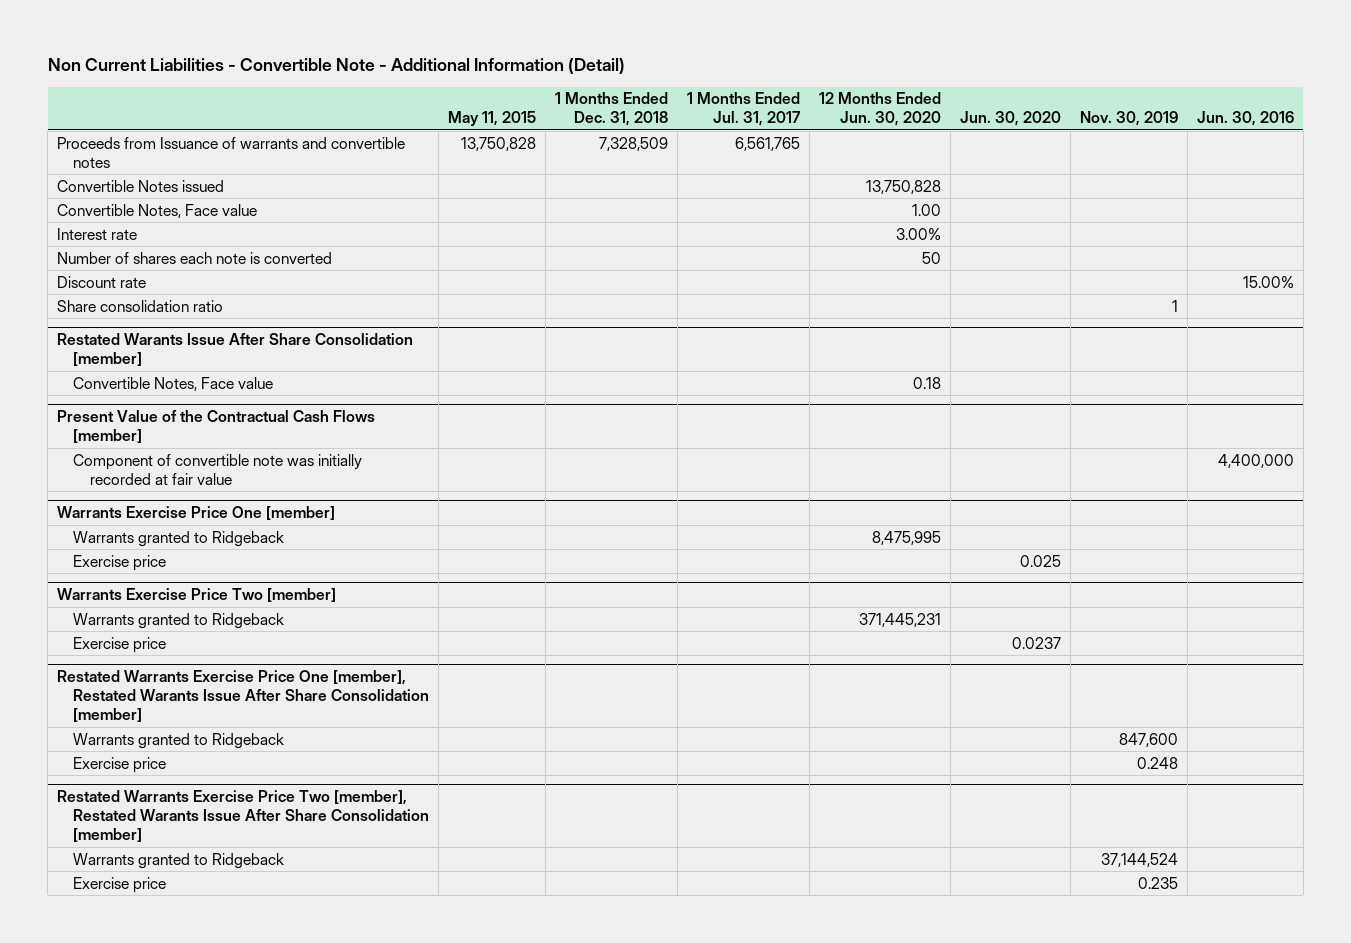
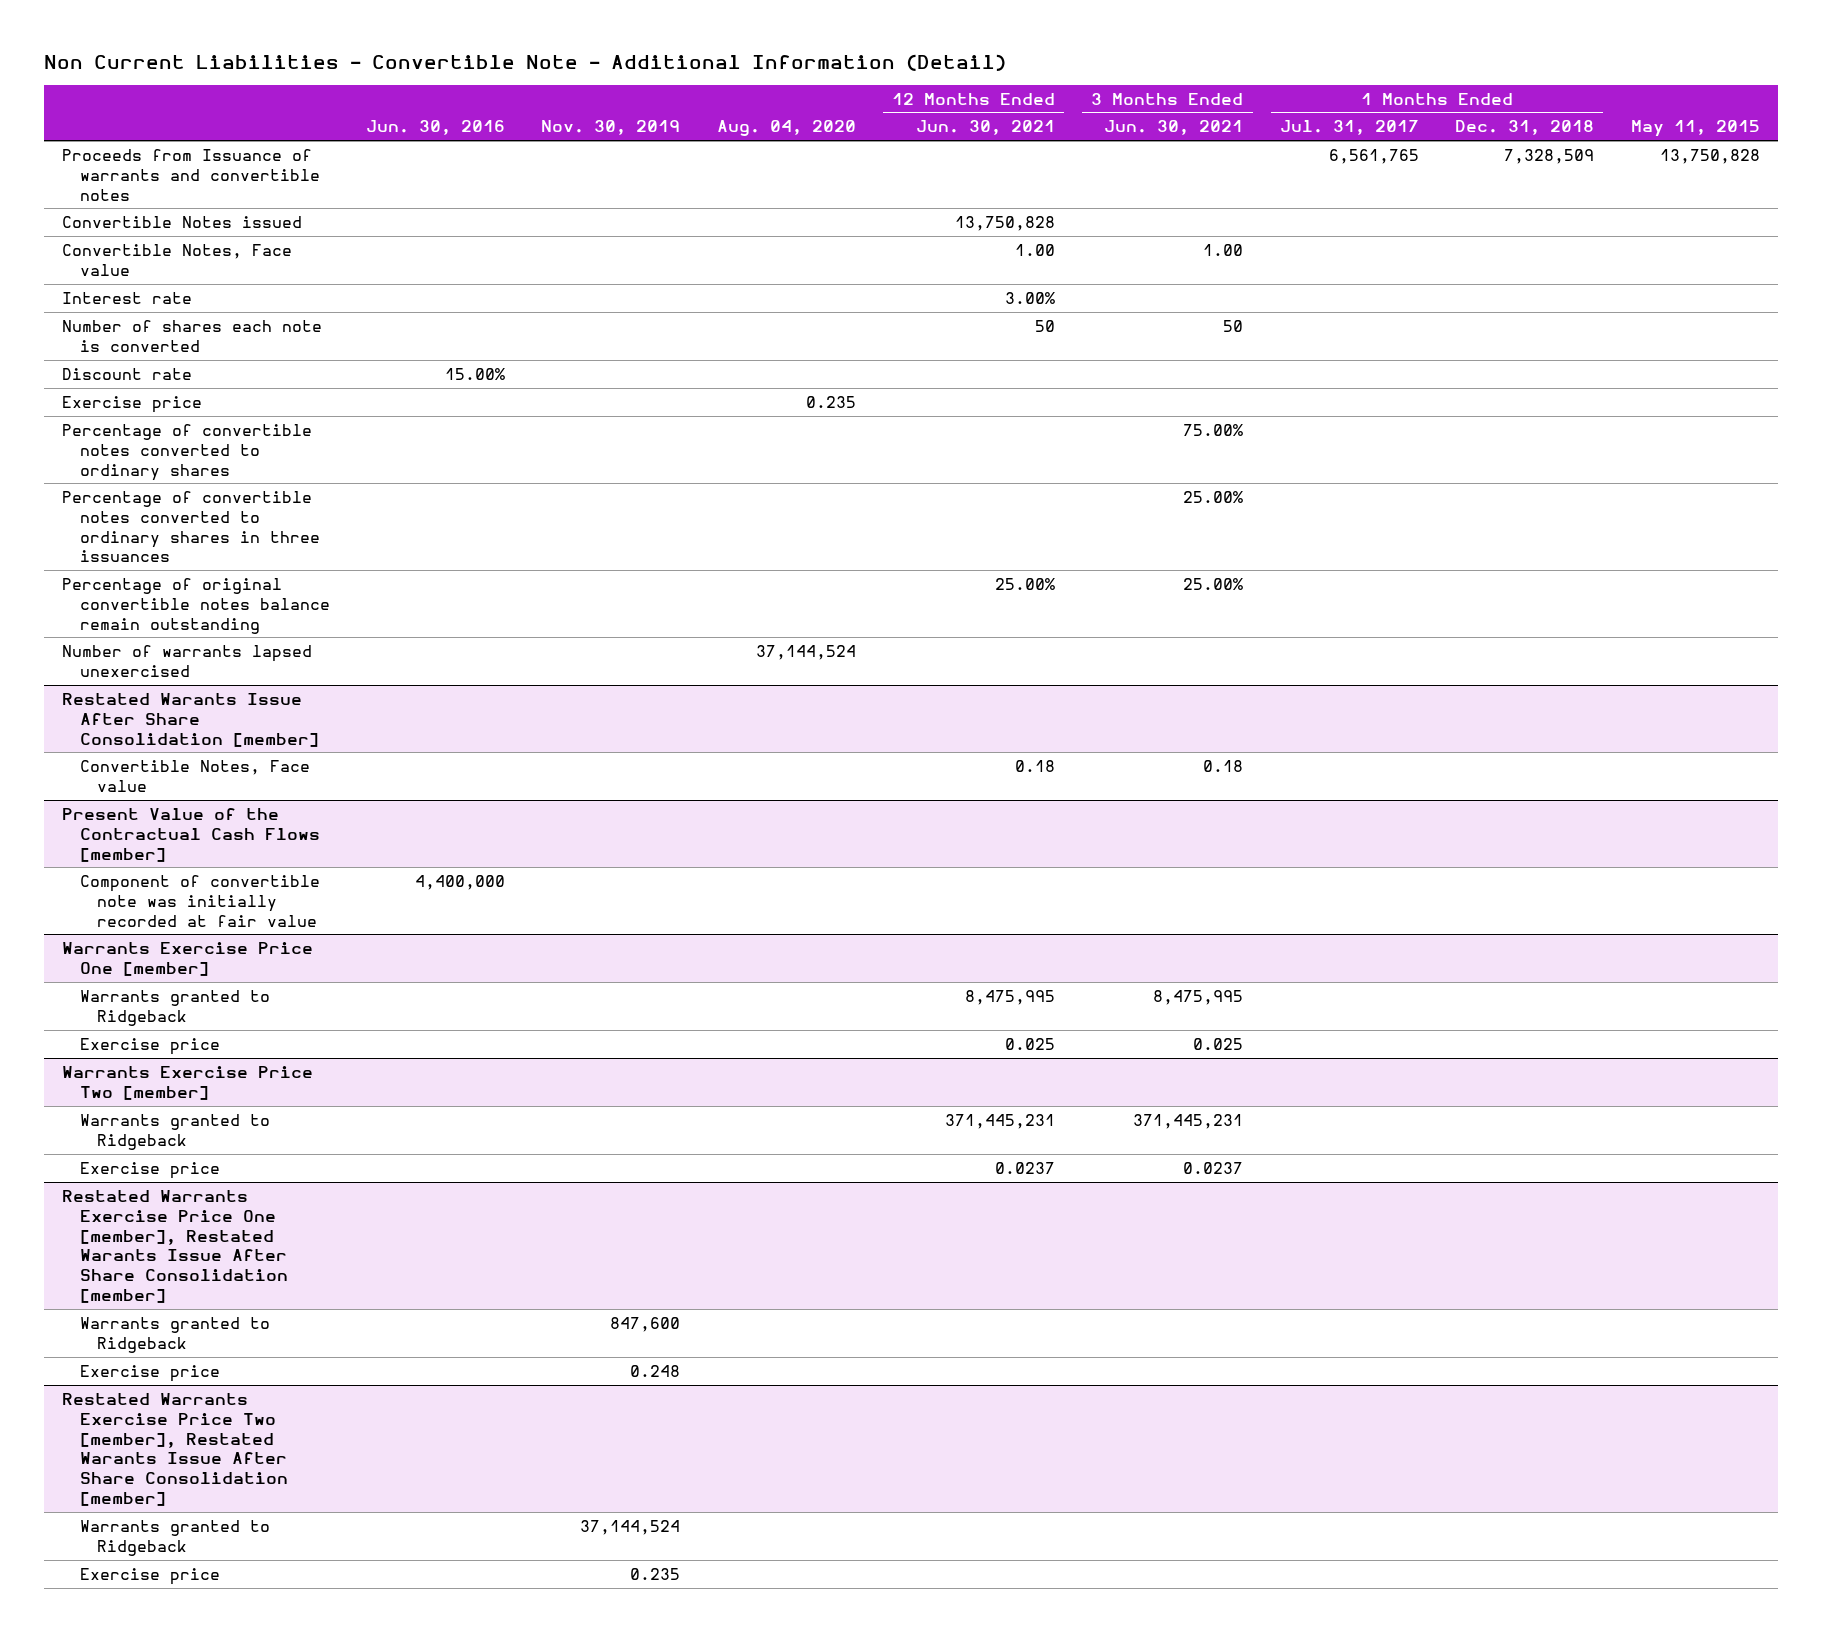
- | May 11, 2015 | 1 Months Ended Dec. 31, 2018 | 1 Months Ended Jul. 31, 2017 | 12 Months Ended Jun. 30, 2020 | Jun. 30, 2020 | Nov. 30, 2019 | Jun. 30, 2016
+ | Jun. 30, 2016 | Nov. 30, 2019 | Aug. 04, 2020 | 12 Months Ended Jun. 30, 2021 | 3 Months Ended Jun. 30, 2021 | 1 Months Ended Jul. 31, 2017 | 1 Months Ended Dec. 31, 2018 | May 11, 2015
- Share consolidation ratio | | | | | | 1 |
+ Exercise price | | | 0.235 | | | | |
+ Percentage of convertible notes converted to ordinary shares | | | | | 75.00% | | |
+ Percentage of convertible notes converted to ordinary shares in three issuances | | | | | 25.00% | | |
+ Percentage of original convertible notes balance remain outstanding | | | | 25.00% | 25.00% | | |
+ Number of warrants lapsed unexercised | | | 37,144,524 | | | | |

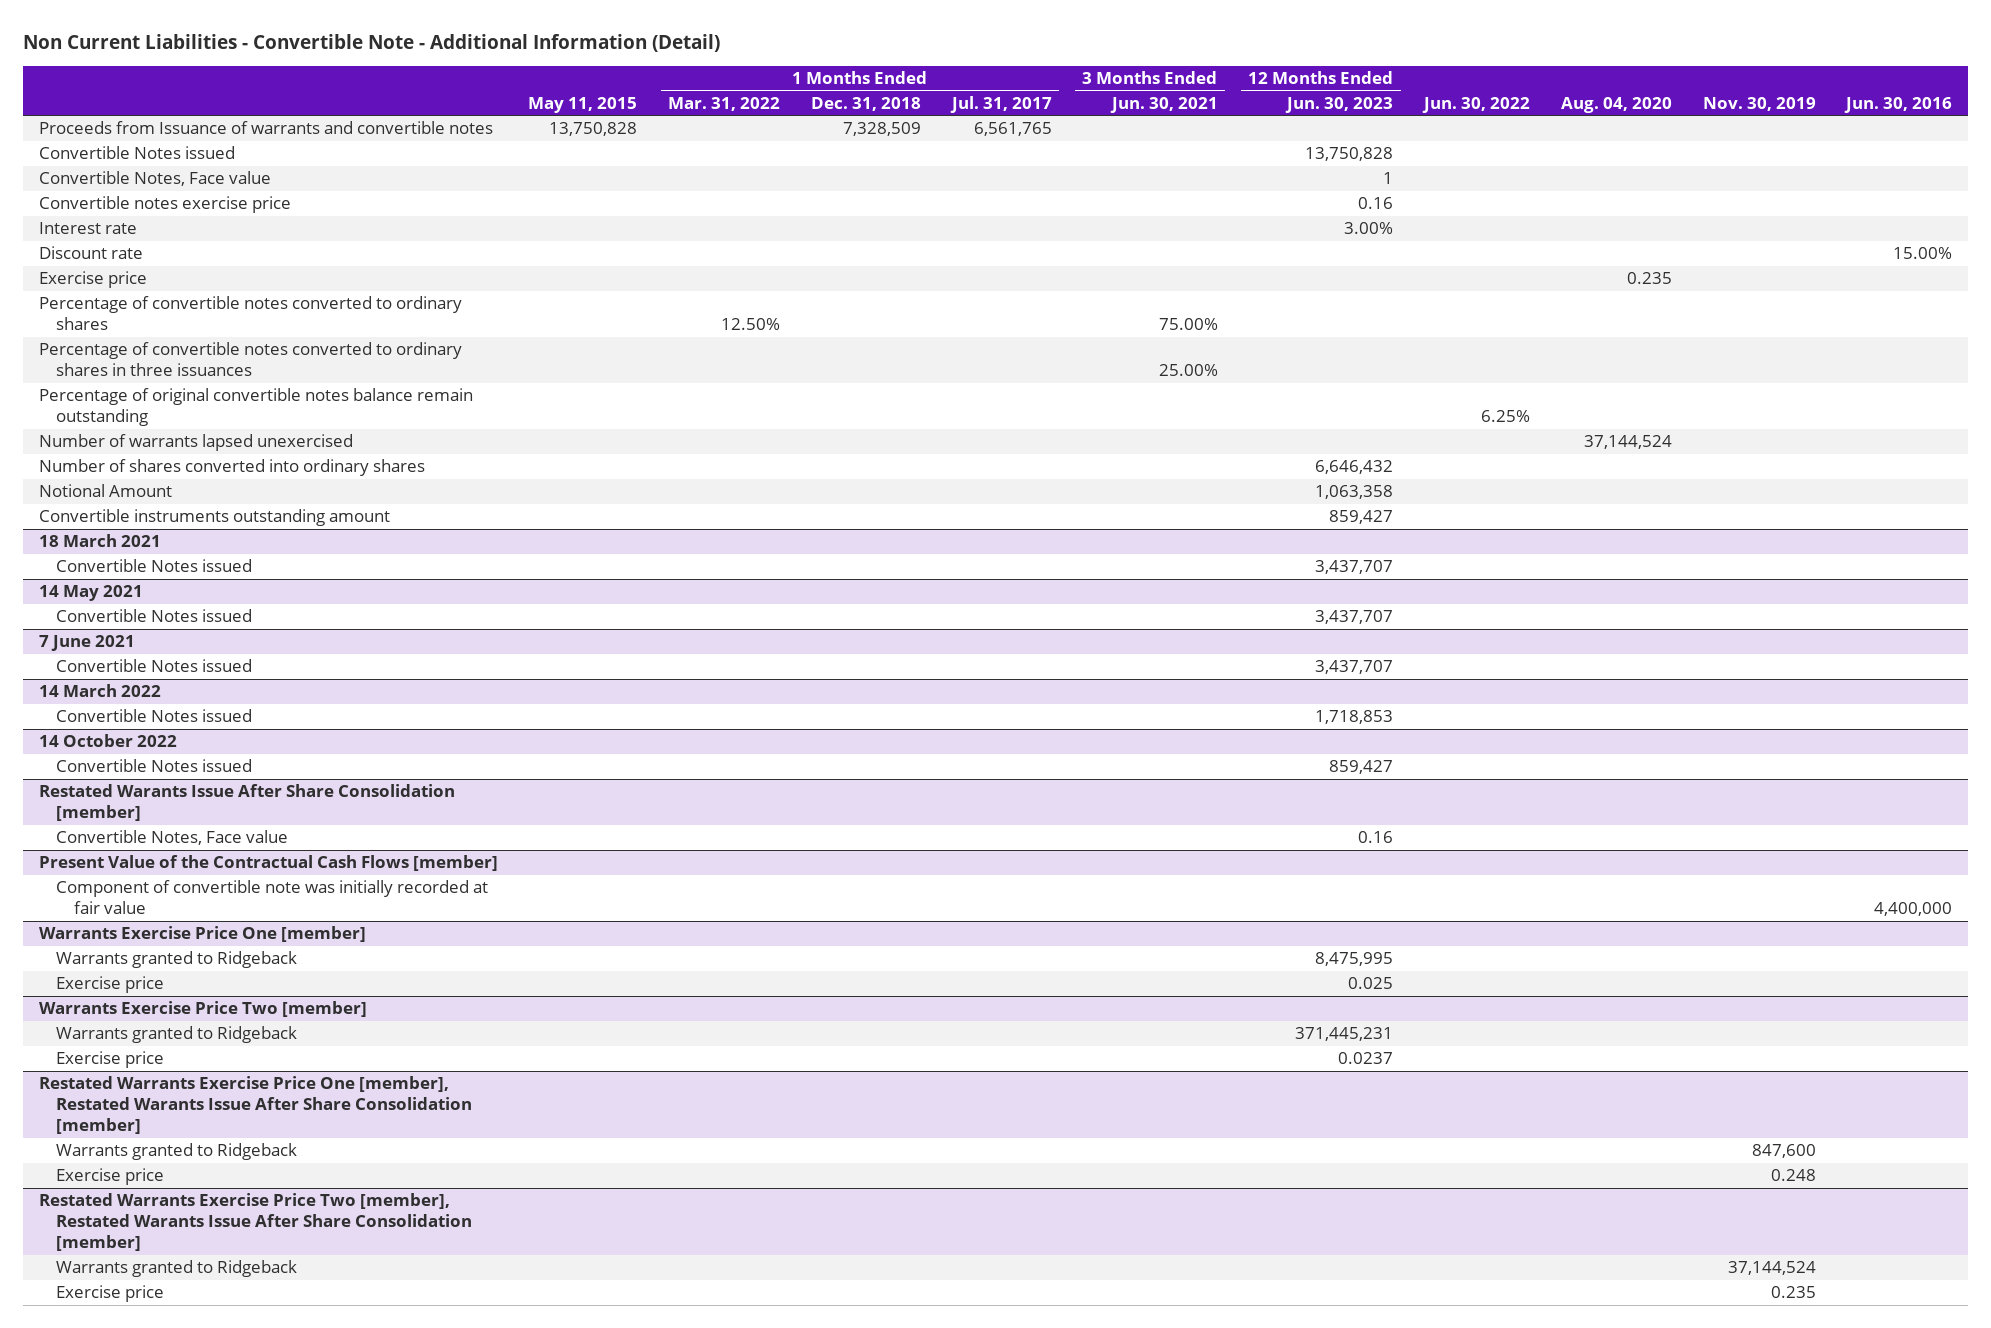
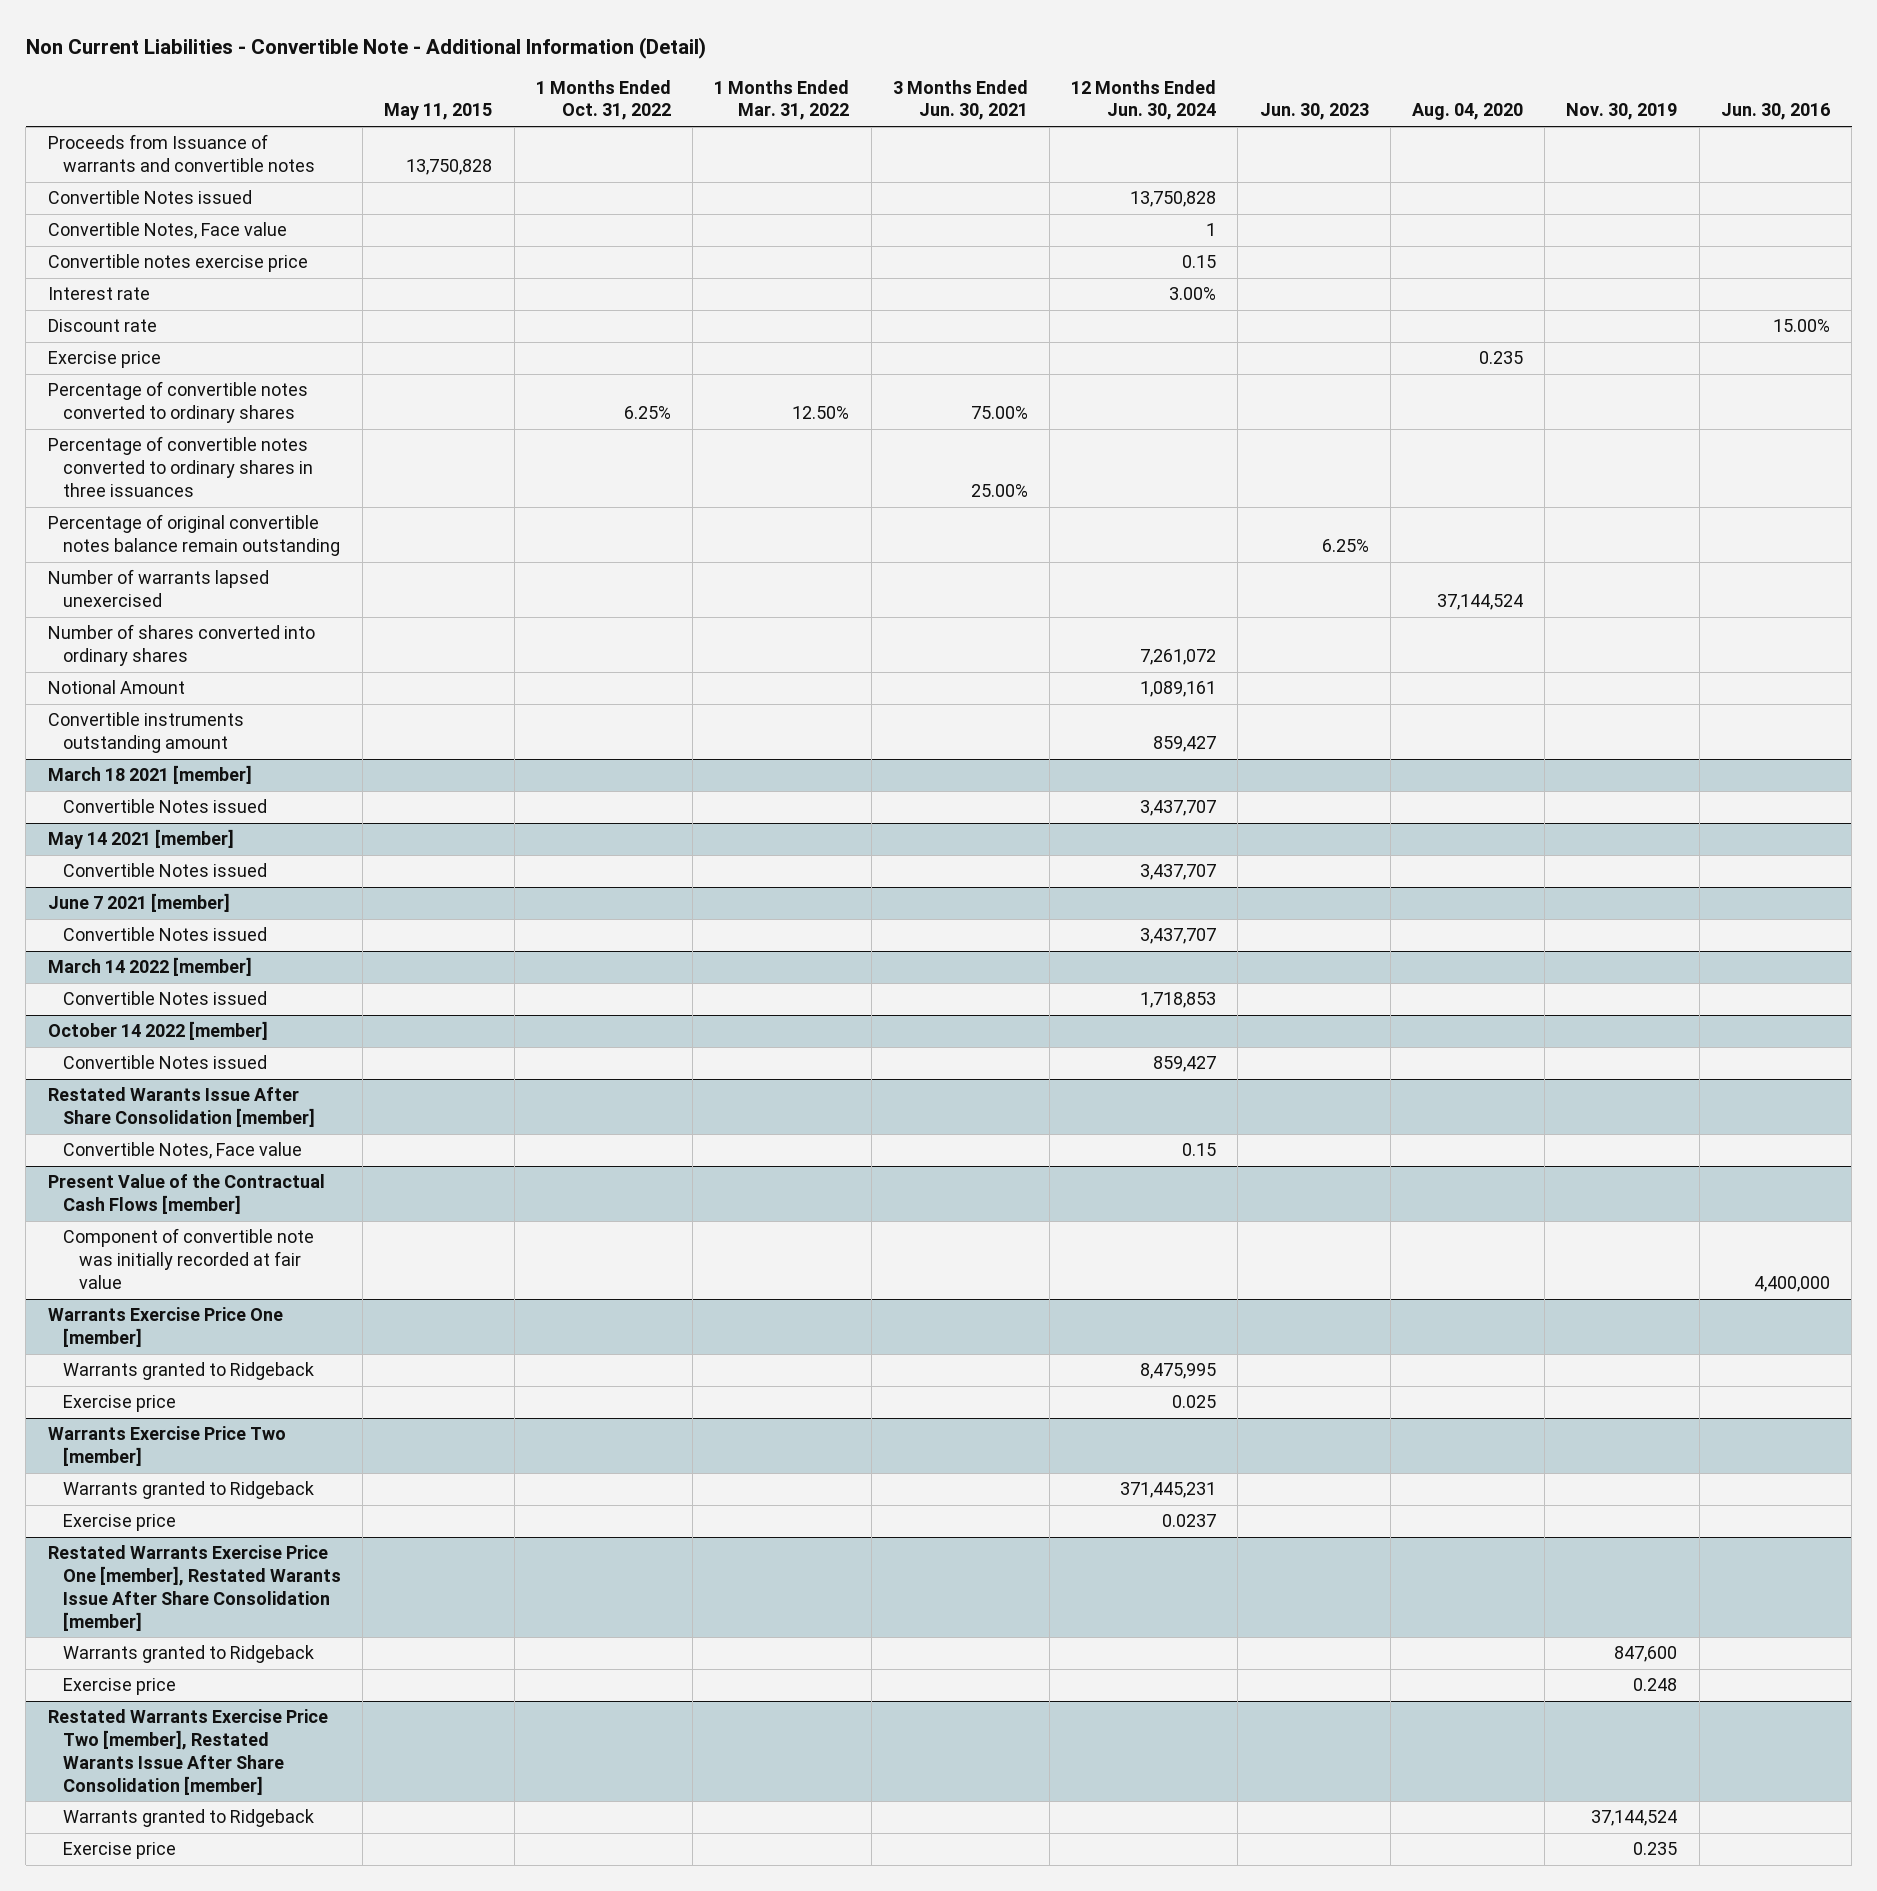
- | May 11, 2015 | 1 Months Ended Mar. 31, 2022 | 1 Months Ended Dec. 31, 2018 | 1 Months Ended Jul. 31, 2017 | 3 Months Ended Jun. 30, 2021 | 12 Months Ended Jun. 30, 2023 | Jun. 30, 2022 | Aug. 04, 2020 | Nov. 30, 2019 | Jun. 30, 2016
+ | May 11, 2015 | 1 Months Ended Oct. 31, 2022 | 1 Months Ended Mar. 31, 2022 | 3 Months Ended Jun. 30, 2021 | 12 Months Ended Jun. 30, 2024 | Jun. 30, 2023 | Aug. 04, 2020 | Nov. 30, 2019 | Jun. 30, 2016
- 18 March 2021
+ March 18 2021 [member]
- 14 May 2021
+ May 14 2021 [member]
- 7 June 2021
+ June 7 2021 [member]
- 14 March 2022
+ March 14 2022 [member]
- 14 October 2022
+ October 14 2022 [member]

